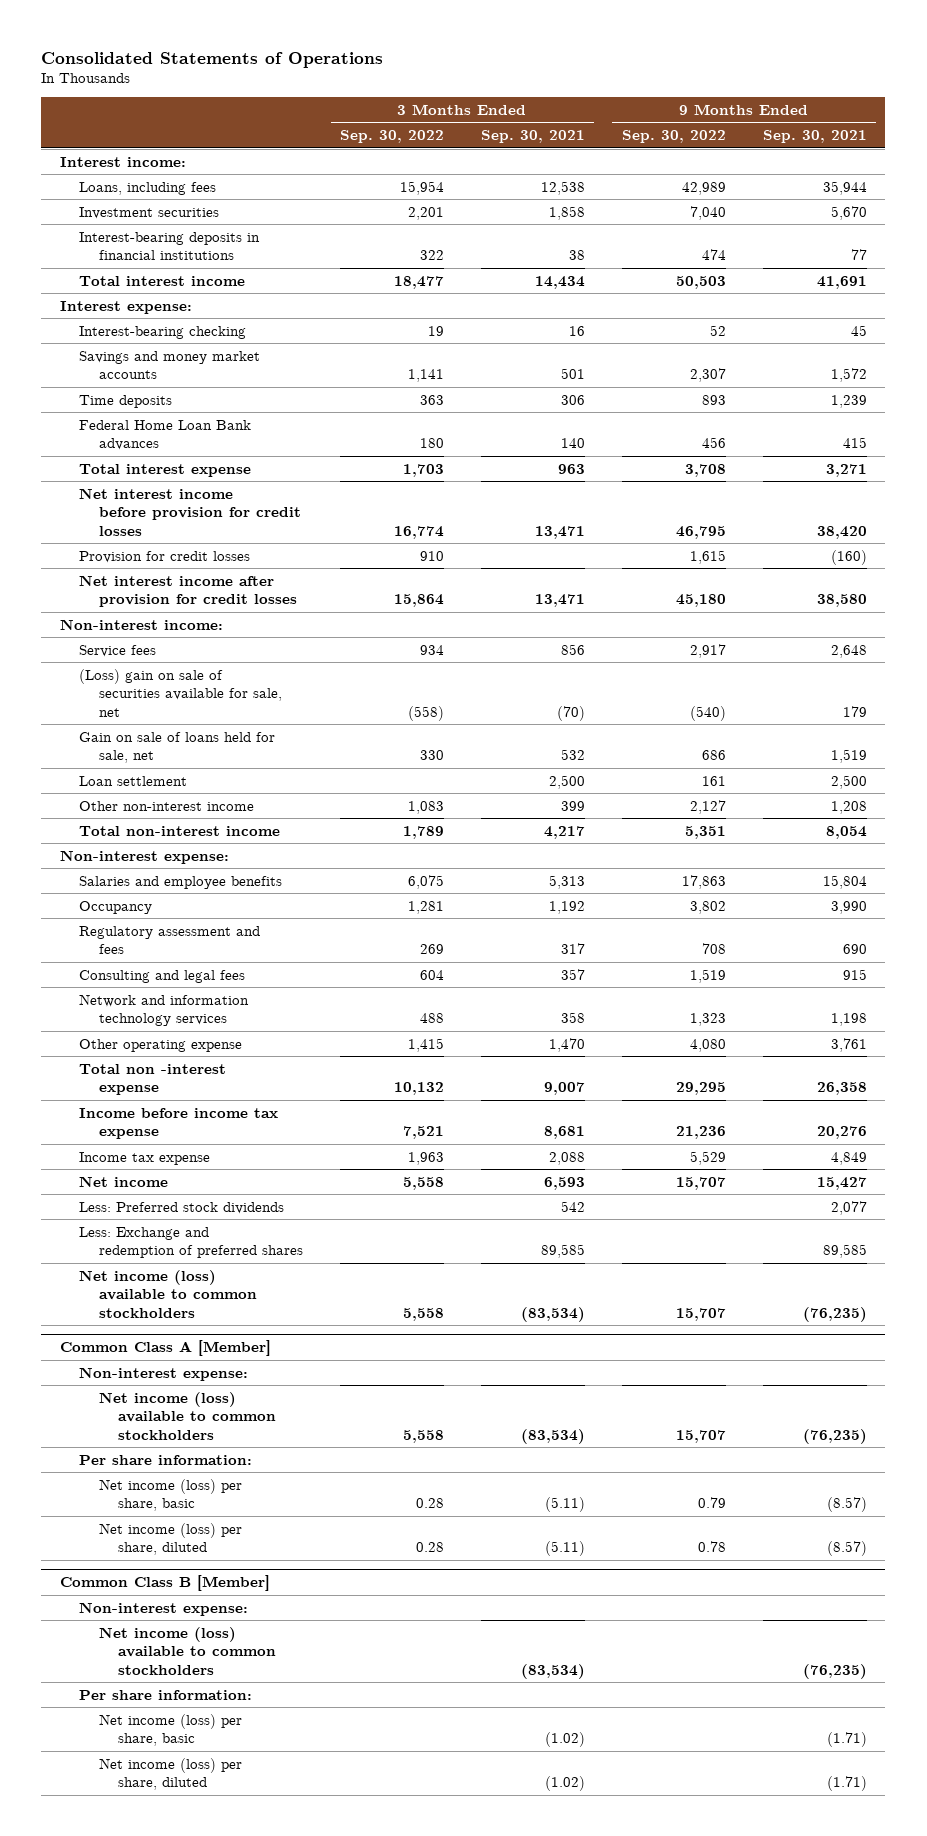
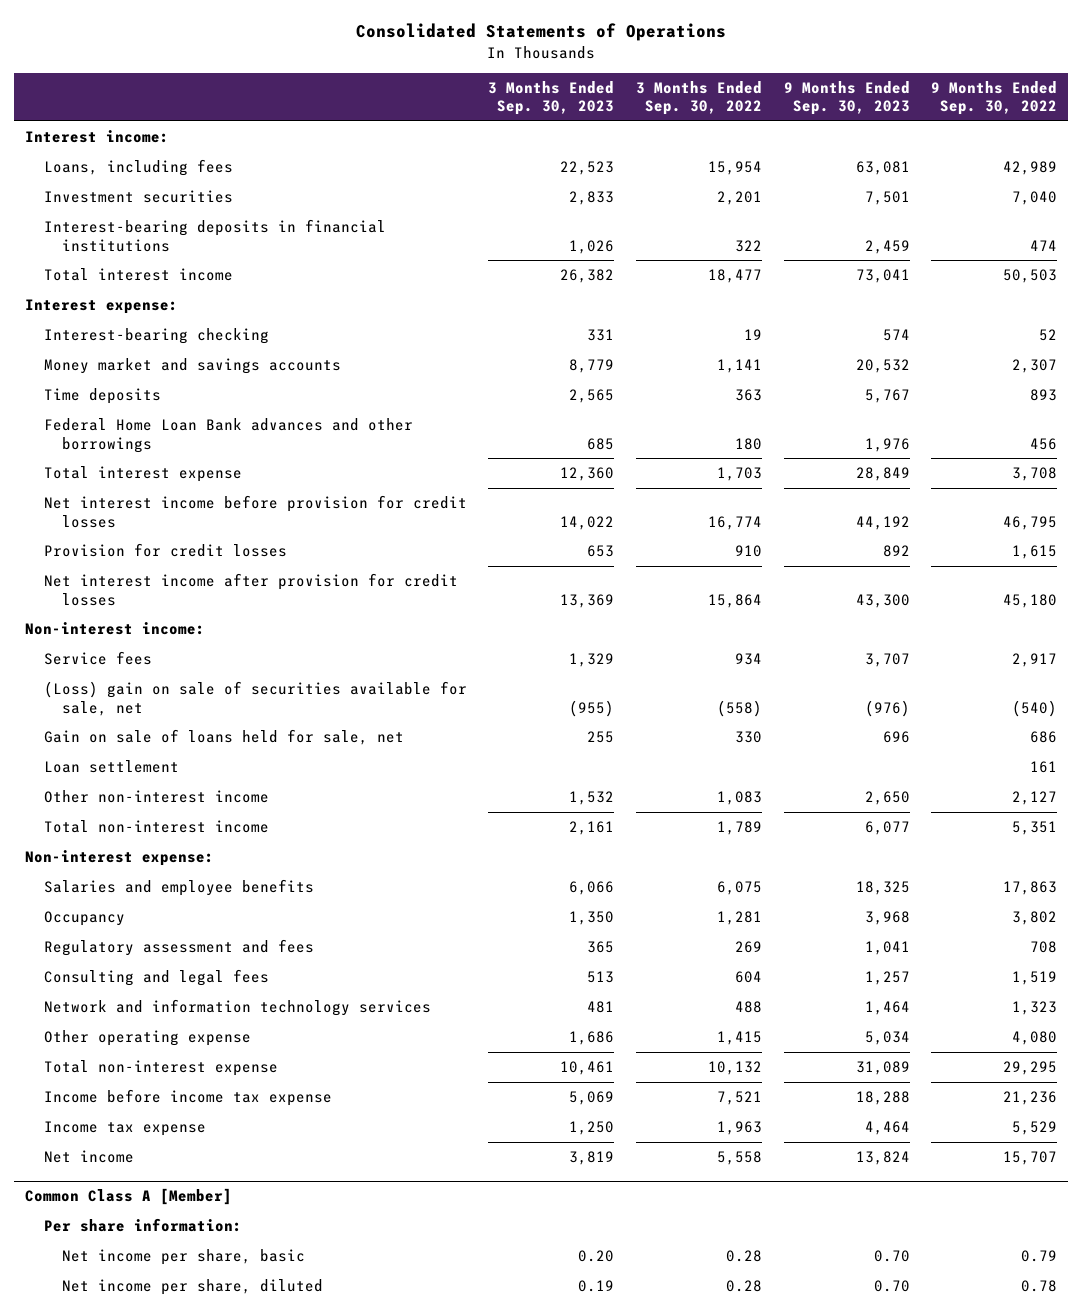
- | 3 Months Ended Sep. 30, 2022 | 3 Months Ended Sep. 30, 2021 | 9 Months Ended Sep. 30, 2022 | 9 Months Ended Sep. 30, 2021
+ | 3 Months Ended Sep. 30, 2023 | 3 Months Ended Sep. 30, 2022 | 9 Months Ended Sep. 30, 2023 | 9 Months Ended Sep. 30, 2022
- Savings and money market accounts | 1,141 | 501 | 2,307 | 1,572
+ Money market and savings accounts | 8,779 | 1,141 | 20,532 | 2,307
- Federal Home Loan Bank advances | 180 | 140 | 456 | 415
+ Federal Home Loan Bank advances and other borrowings | 685 | 180 | 1,976 | 456
- Total non -interest expense | 10,132 | 9,007 | 29,295 | 26,358
+ Total non-interest expense | 10,461 | 10,132 | 31,089 | 29,295
- Less: Preferred stock dividends | | 542 | | 2,077
- Less: Exchange and redemption of preferred shares | | 89,585 | | 89,585
- Net income (loss) available to common stockholders | 5,558 | (83,534) | 15,707 | (76,235)
@ Common Class A [Member]
- Non-interest expense:
- Net income (loss) available to common stockholders | 5,558 | (83,534) | 15,707 | (76,235)
- Net income (loss) per share, basic | 0.28 | (5.11) | 0.79 | (8.57)
- Net income (loss) per share, diluted | 0.28 | (5.11) | 0.78 | (8.57)
- Common Class B [Member]
- Non-interest expense:
- Net income (loss) available to common stockholders | | (83,534) | | (76,235)
- Per share information:
- Net income (loss) per share, basic | | (1.02) | | (1.71)
- Net income (loss) per share, diluted | | (1.02) | | (1.71)
@ Common Class A [Member]
+ Net income per share, basic | 0.20 | 0.28 | 0.70 | 0.79
+ Net income per share, diluted | 0.19 | 0.28 | 0.70 | 0.78

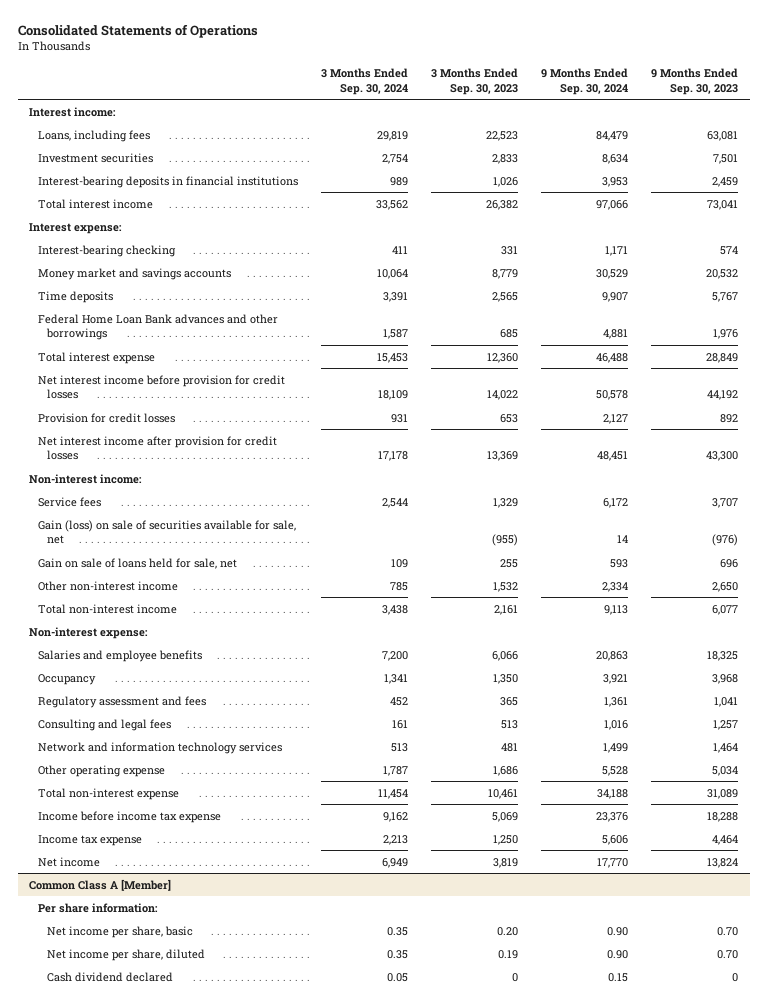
- | 3 Months Ended Sep. 30, 2023 | 3 Months Ended Sep. 30, 2022 | 9 Months Ended Sep. 30, 2023 | 9 Months Ended Sep. 30, 2022
+ | 3 Months Ended Sep. 30, 2024 | 3 Months Ended Sep. 30, 2023 | 9 Months Ended Sep. 30, 2024 | 9 Months Ended Sep. 30, 2023
- (Loss) gain on sale of securities available for sale, net | (955) | (558) | (976) | (540)
+ Gain (loss) on sale of securities available for sale, net | | (955) | 14 | (976)
- Loan settlement | | | | 161
@ Common Class A [Member]
+ Cash dividend declared | 0.05 | 0 | 0.15 | 0

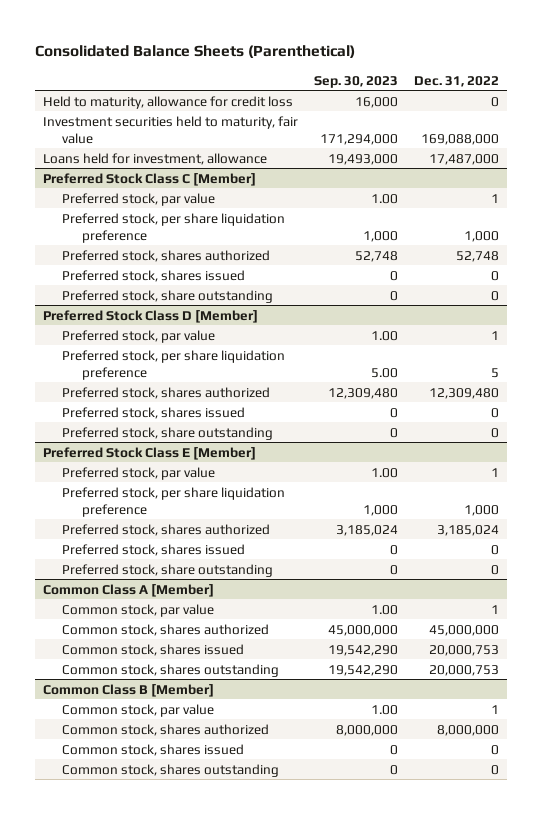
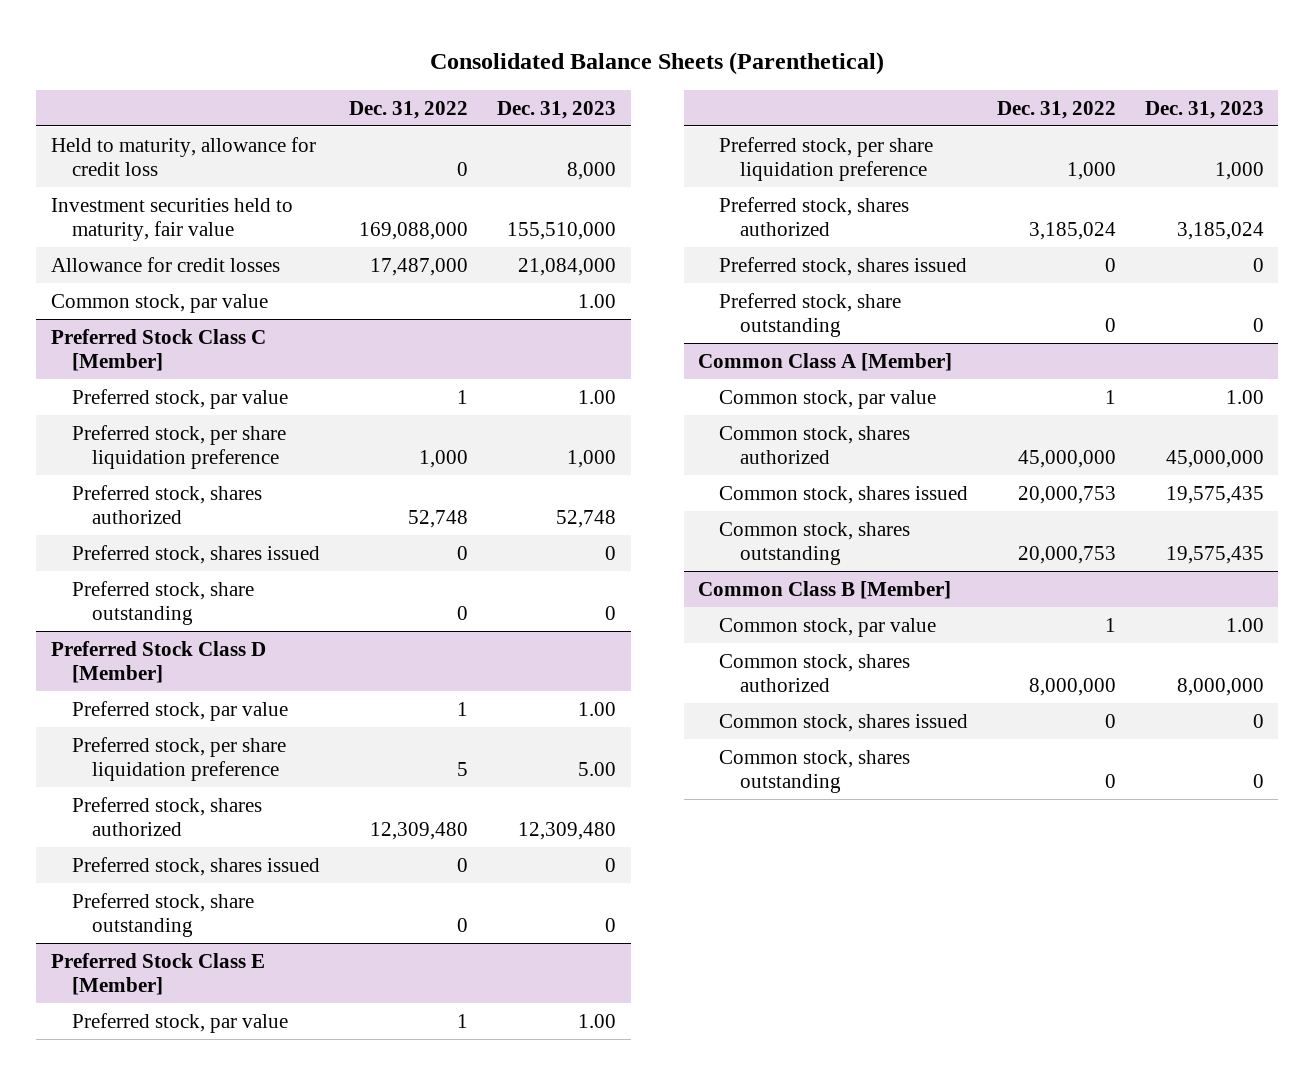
- | Sep. 30, 2023 | Dec. 31, 2022
+ | Dec. 31, 2022 | Dec. 31, 2023
- Loans held for investment, allowance | 19,493,000 | 17,487,000
+ Allowance for credit losses | 17,487,000 | 21,084,000
+ Common stock, par value | | 1.00

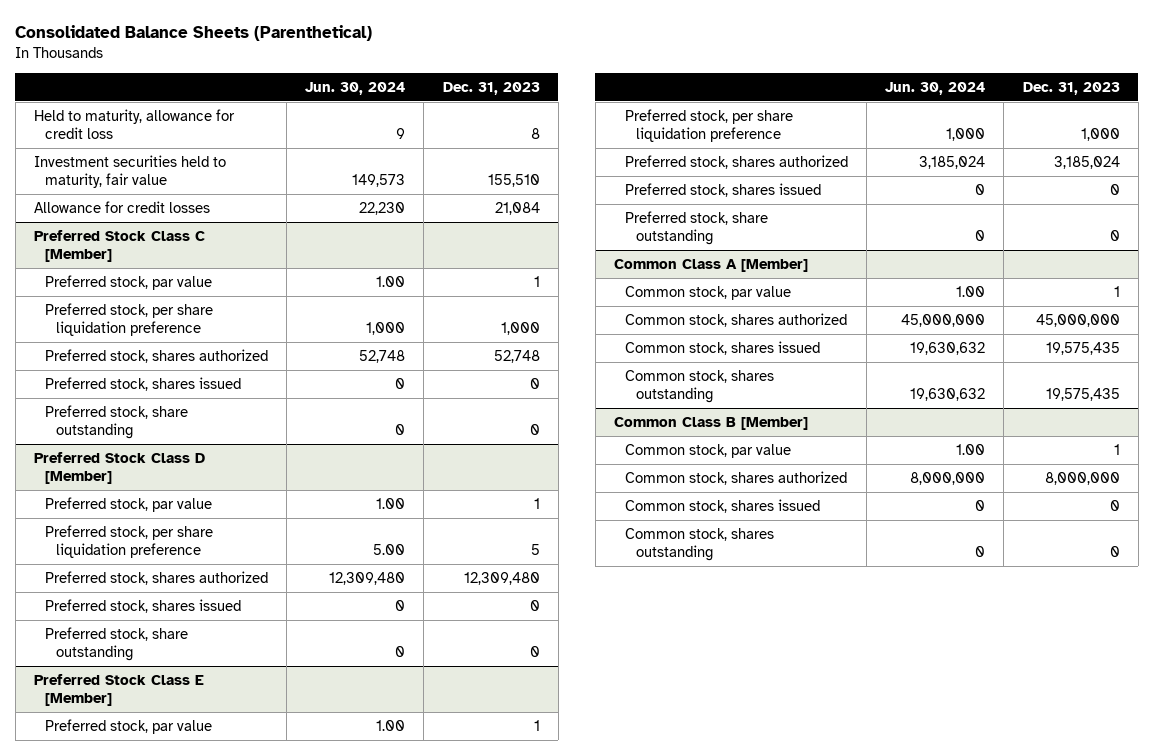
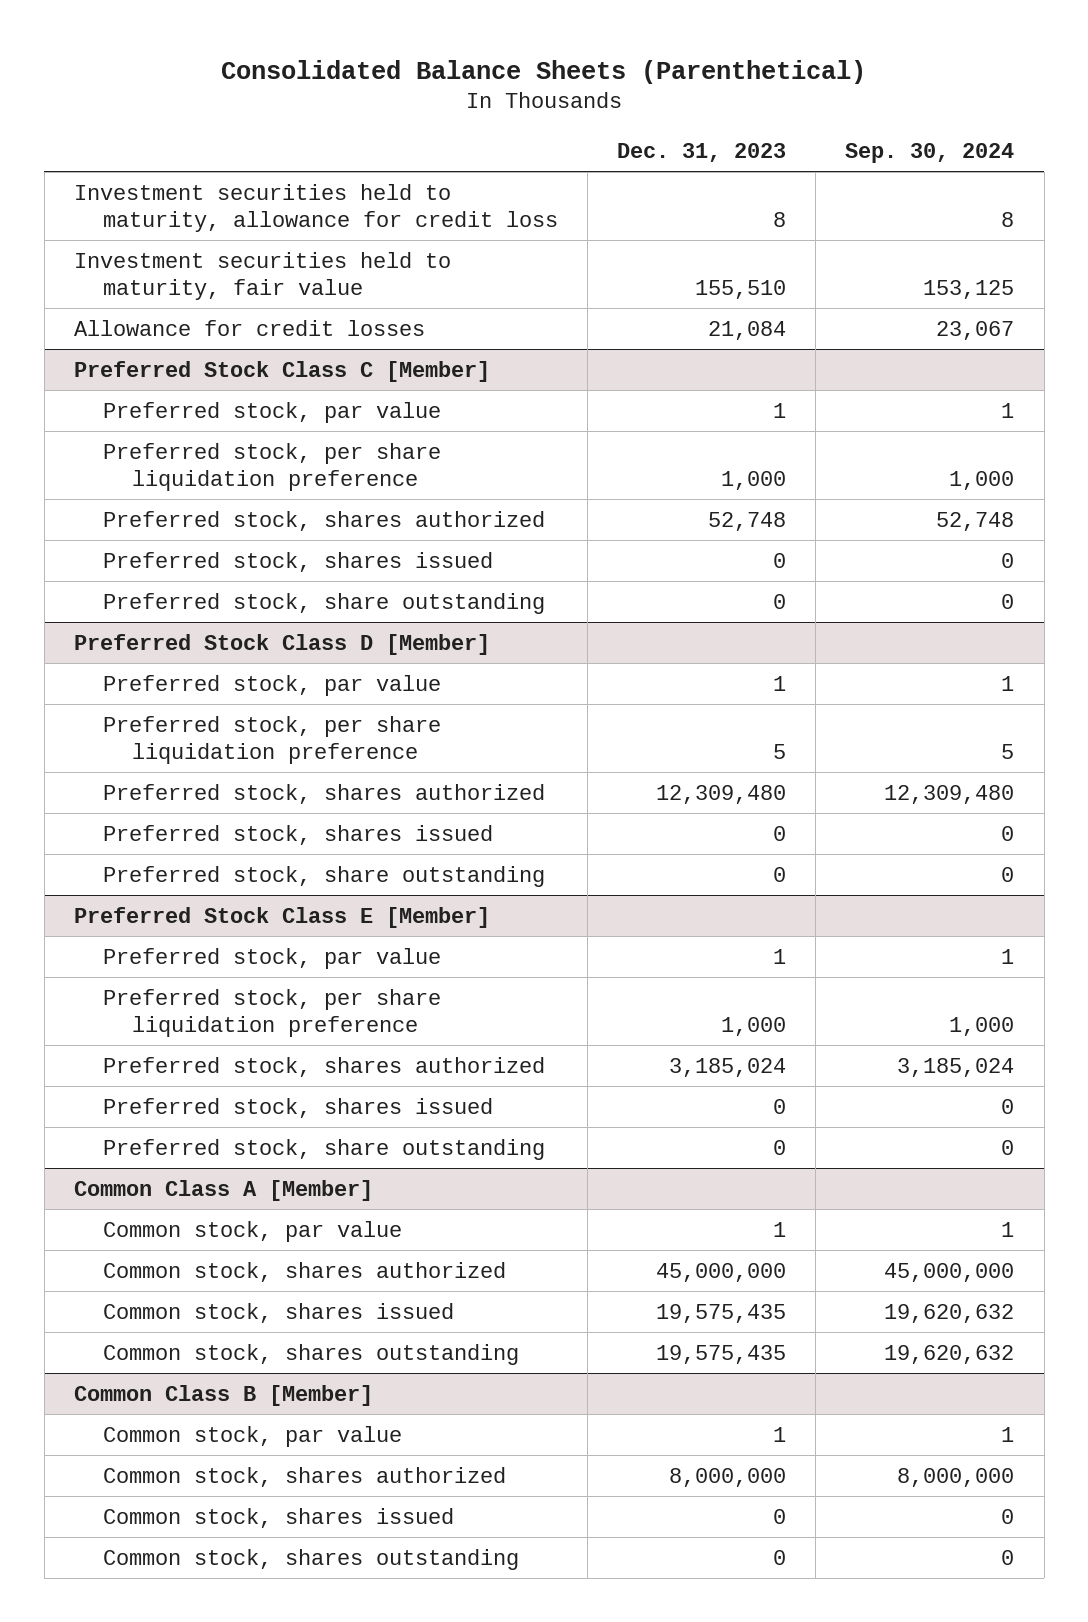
- | Jun. 30, 2024 | Dec. 31, 2023
+ | Dec. 31, 2023 | Sep. 30, 2024
- Held to maturity, allowance for credit loss | 9 | 8
+ Investment securities held to maturity, allowance for credit loss | 8 | 8

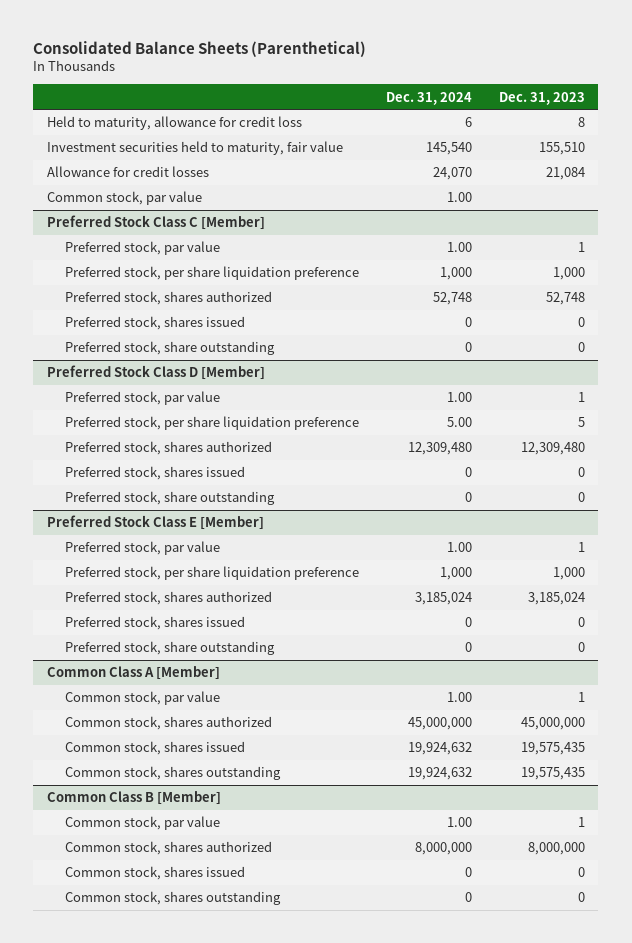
- | Dec. 31, 2023 | Sep. 30, 2024
+ | Dec. 31, 2024 | Dec. 31, 2023
- Investment securities held to maturity, allowance for credit loss | 8 | 8
+ Held to maturity, allowance for credit loss | 6 | 8
+ Common stock, par value | 1.00 |

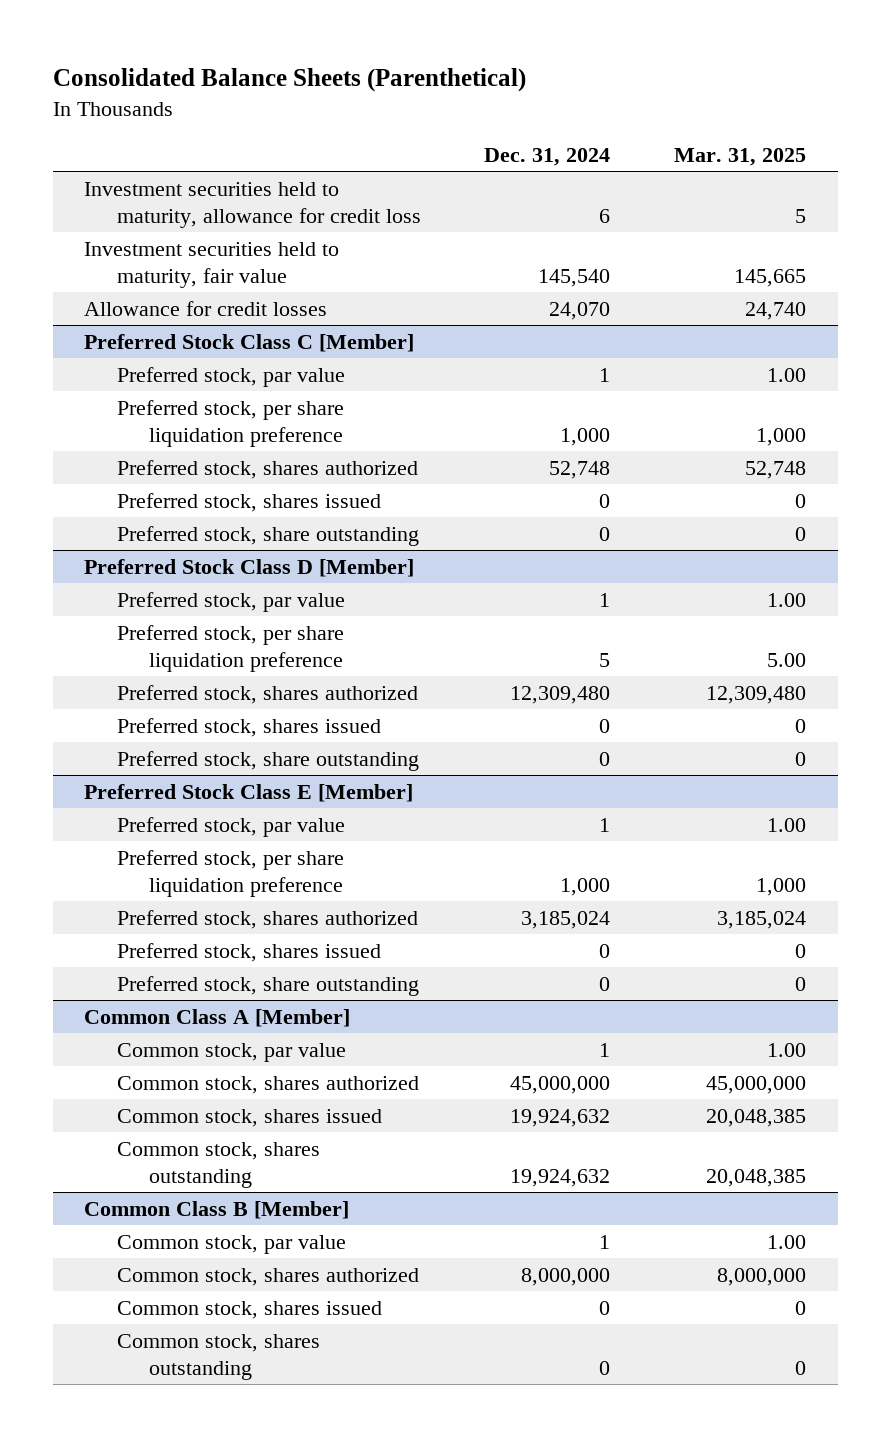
- | Dec. 31, 2024 | Dec. 31, 2023
+ | Dec. 31, 2024 | Mar. 31, 2025
- Held to maturity, allowance for credit loss | 6 | 8
+ Investment securities held to maturity, allowance for credit loss | 6 | 5
- Common stock, par value | 1.00 |
@ Preferred Stock Class C [Member]
- Preferred stock, par value | 1.00 | 1
+ Preferred stock, par value | 1 | 1.00
@ Preferred Stock Class D [Member]
- Preferred stock, par value | 1.00 | 1
- Preferred stock, per share liquidation preference | 5.00 | 5
+ Preferred stock, par value | 1 | 1.00
+ Preferred stock, per share liquidation preference | 5 | 5.00
@ Preferred Stock Class E [Member]
- Preferred stock, par value | 1.00 | 1
+ Preferred stock, par value | 1 | 1.00
@ Common Class A [Member]
- Common stock, par value | 1.00 | 1
+ Common stock, par value | 1 | 1.00
@ Common Class B [Member]
- Common stock, par value | 1.00 | 1
+ Common stock, par value | 1 | 1.00

